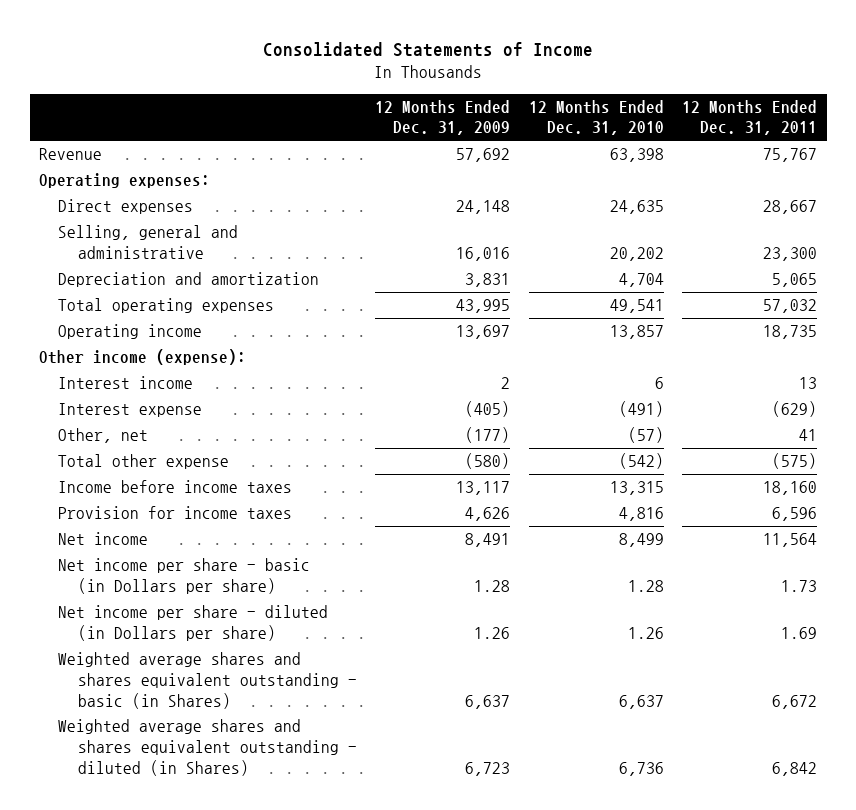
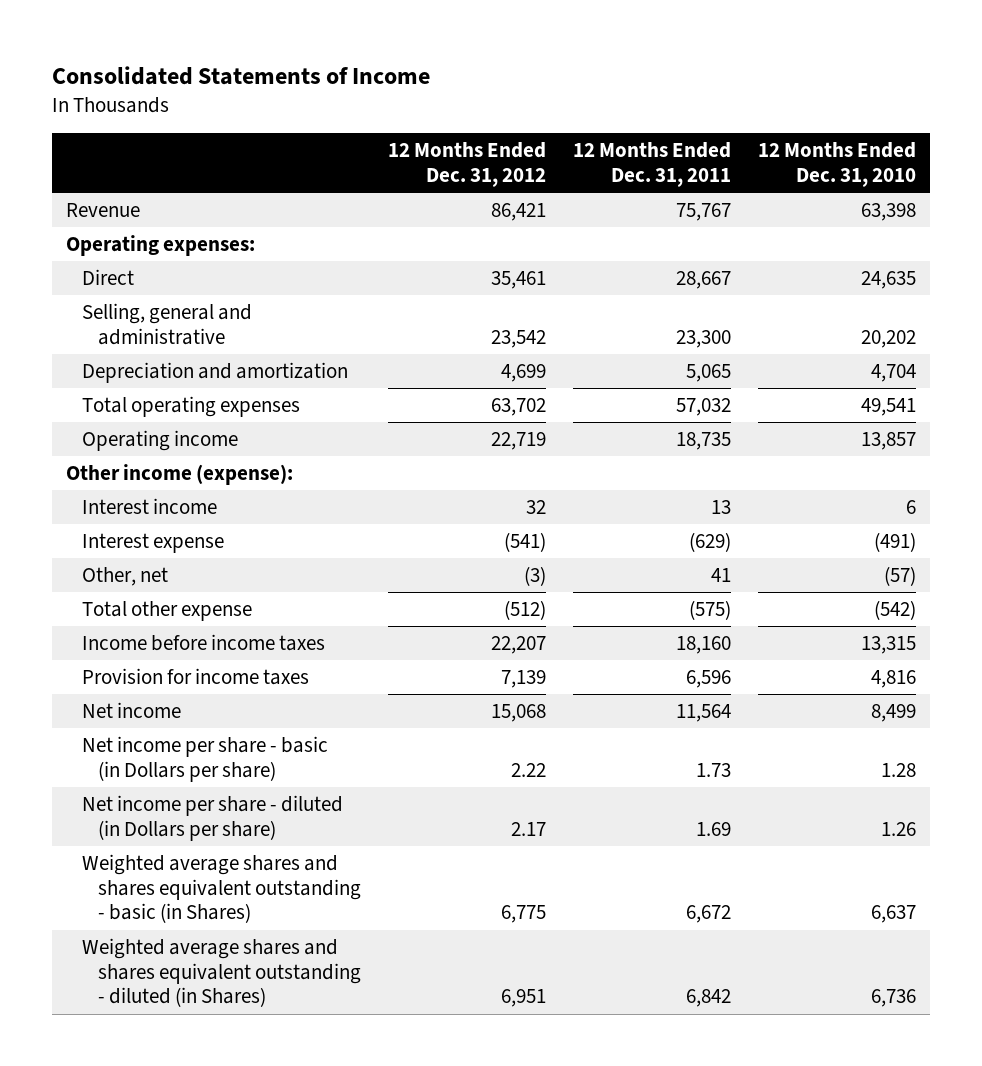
- | 12 Months Ended Dec. 31, 2009 | 12 Months Ended Dec. 31, 2010 | 12 Months Ended Dec. 31, 2011
+ | 12 Months Ended Dec. 31, 2012 | 12 Months Ended Dec. 31, 2011 | 12 Months Ended Dec. 31, 2010
- Direct expenses | 24,148 | 24,635 | 28,667
+ Direct | 35,461 | 28,667 | 24,635

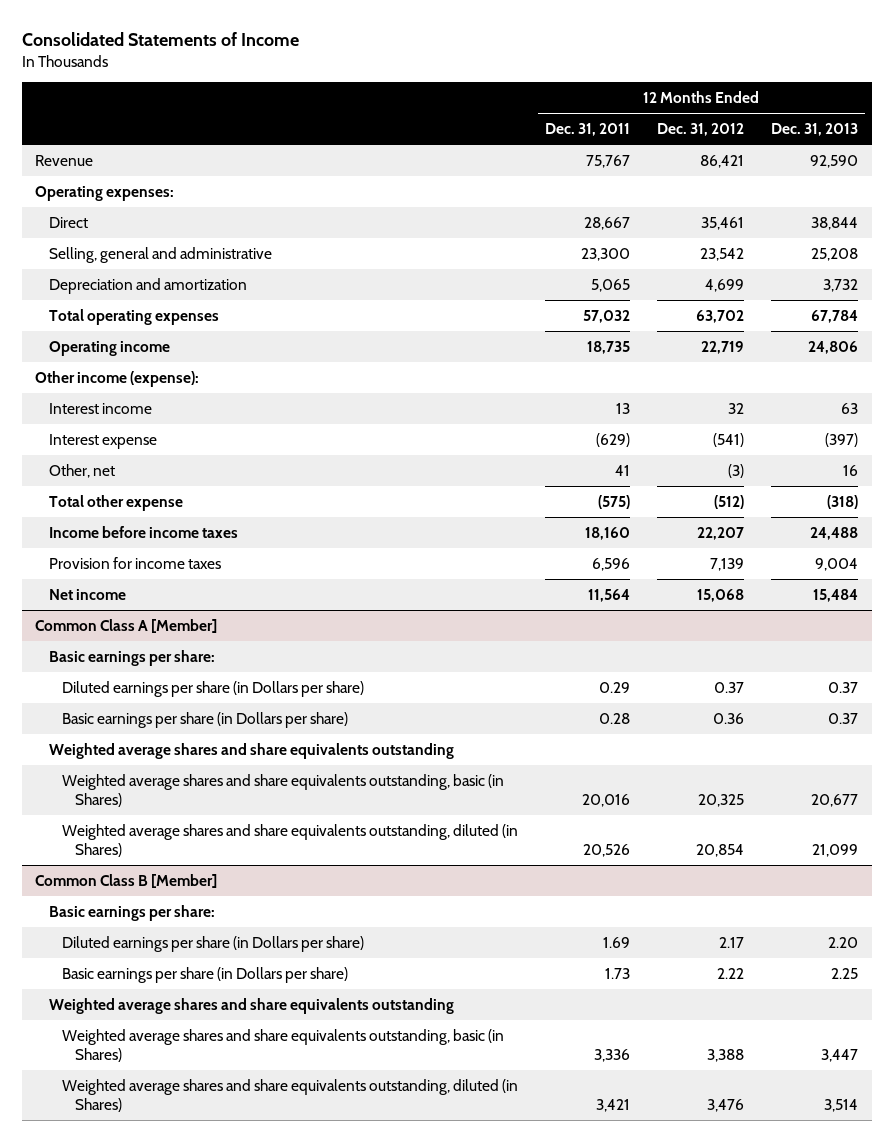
- | 12 Months Ended Dec. 31, 2012 | 12 Months Ended Dec. 31, 2011 | 12 Months Ended Dec. 31, 2010
+ | 12 Months Ended Dec. 31, 2011 | 12 Months Ended Dec. 31, 2012 | 12 Months Ended Dec. 31, 2013
- Net income per share - basic (in Dollars per share) | 2.22 | 1.73 | 1.28
- Net income per share - diluted (in Dollars per share) | 2.17 | 1.69 | 1.26
- Weighted average shares and shares equivalent outstanding - basic (in Shares) | 6,775 | 6,672 | 6,637
- Weighted average shares and shares equivalent outstanding - diluted (in Shares) | 6,951 | 6,842 | 6,736
+ Common Class A [Member]
+ Basic earnings per share:
+ Diluted earnings per share (in Dollars per share) | 0.29 | 0.37 | 0.37
+ Basic earnings per share (in Dollars per share) | 0.28 | 0.36 | 0.37
+ Weighted average shares and share equivalents outstanding
+ Weighted average shares and share equivalents outstanding, basic (in Shares) | 20,016 | 20,325 | 20,677
+ Weighted average shares and share equivalents outstanding, diluted (in Shares) | 20,526 | 20,854 | 21,099
+ Common Class B [Member]
+ Basic earnings per share:
+ Diluted earnings per share (in Dollars per share) | 1.69 | 2.17 | 2.20
+ Basic earnings per share (in Dollars per share) | 1.73 | 2.22 | 2.25
+ Weighted average shares and share equivalents outstanding
+ Weighted average shares and share equivalents outstanding, basic (in Shares) | 3,336 | 3,388 | 3,447
+ Weighted average shares and share equivalents outstanding, diluted (in Shares) | 3,421 | 3,476 | 3,514

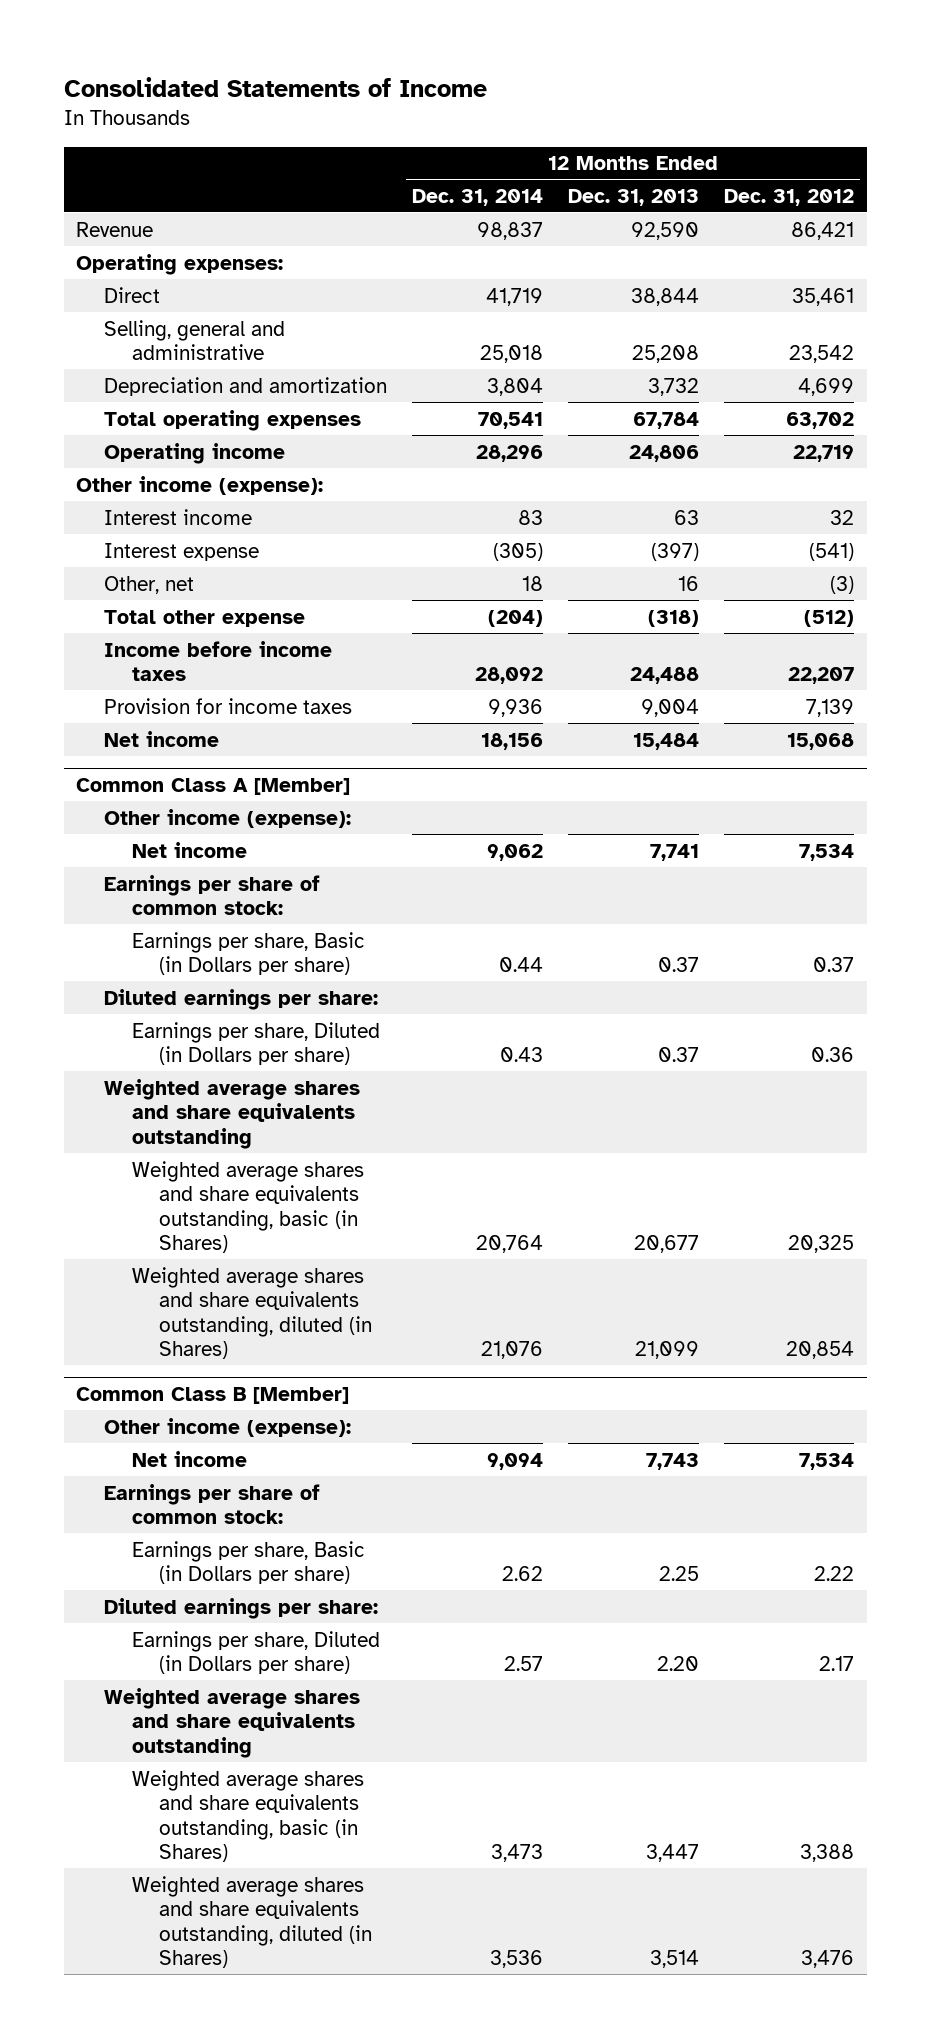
- | 12 Months Ended Dec. 31, 2011 | 12 Months Ended Dec. 31, 2012 | 12 Months Ended Dec. 31, 2013
+ | 12 Months Ended Dec. 31, 2014 | 12 Months Ended Dec. 31, 2013 | 12 Months Ended Dec. 31, 2012
@ Common Class A [Member]
- Basic earnings per share:
- Diluted earnings per share (in Dollars per share) | 0.29 | 0.37 | 0.37
- Basic earnings per share (in Dollars per share) | 0.28 | 0.36 | 0.37
+ Other income (expense):
+ Net income | 9,062 | 7,741 | 7,534
+ Earnings per share of common stock:
+ Earnings per share, Basic (in Dollars per share) | 0.44 | 0.37 | 0.37
+ Diluted earnings per share:
+ Earnings per share, Diluted (in Dollars per share) | 0.43 | 0.37 | 0.36
@ Common Class B [Member]
- Basic earnings per share:
- Diluted earnings per share (in Dollars per share) | 1.69 | 2.17 | 2.20
- Basic earnings per share (in Dollars per share) | 1.73 | 2.22 | 2.25
+ Other income (expense):
+ Net income | 9,094 | 7,743 | 7,534
+ Earnings per share of common stock:
+ Earnings per share, Basic (in Dollars per share) | 2.62 | 2.25 | 2.22
+ Diluted earnings per share:
+ Earnings per share, Diluted (in Dollars per share) | 2.57 | 2.20 | 2.17

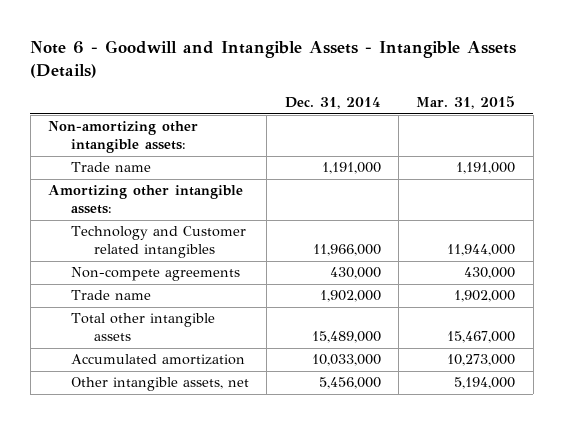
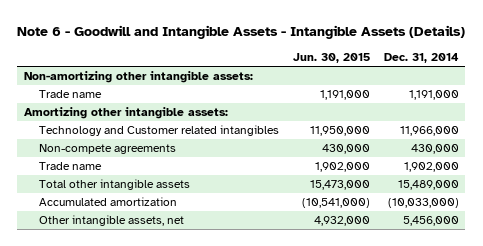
- | Dec. 31, 2014 | Mar. 31, 2015
+ | Jun. 30, 2015 | Dec. 31, 2014
- Accumulated amortization | 10,033,000 | 10,273,000
+ Accumulated amortization | (10,541,000) | (10,033,000)

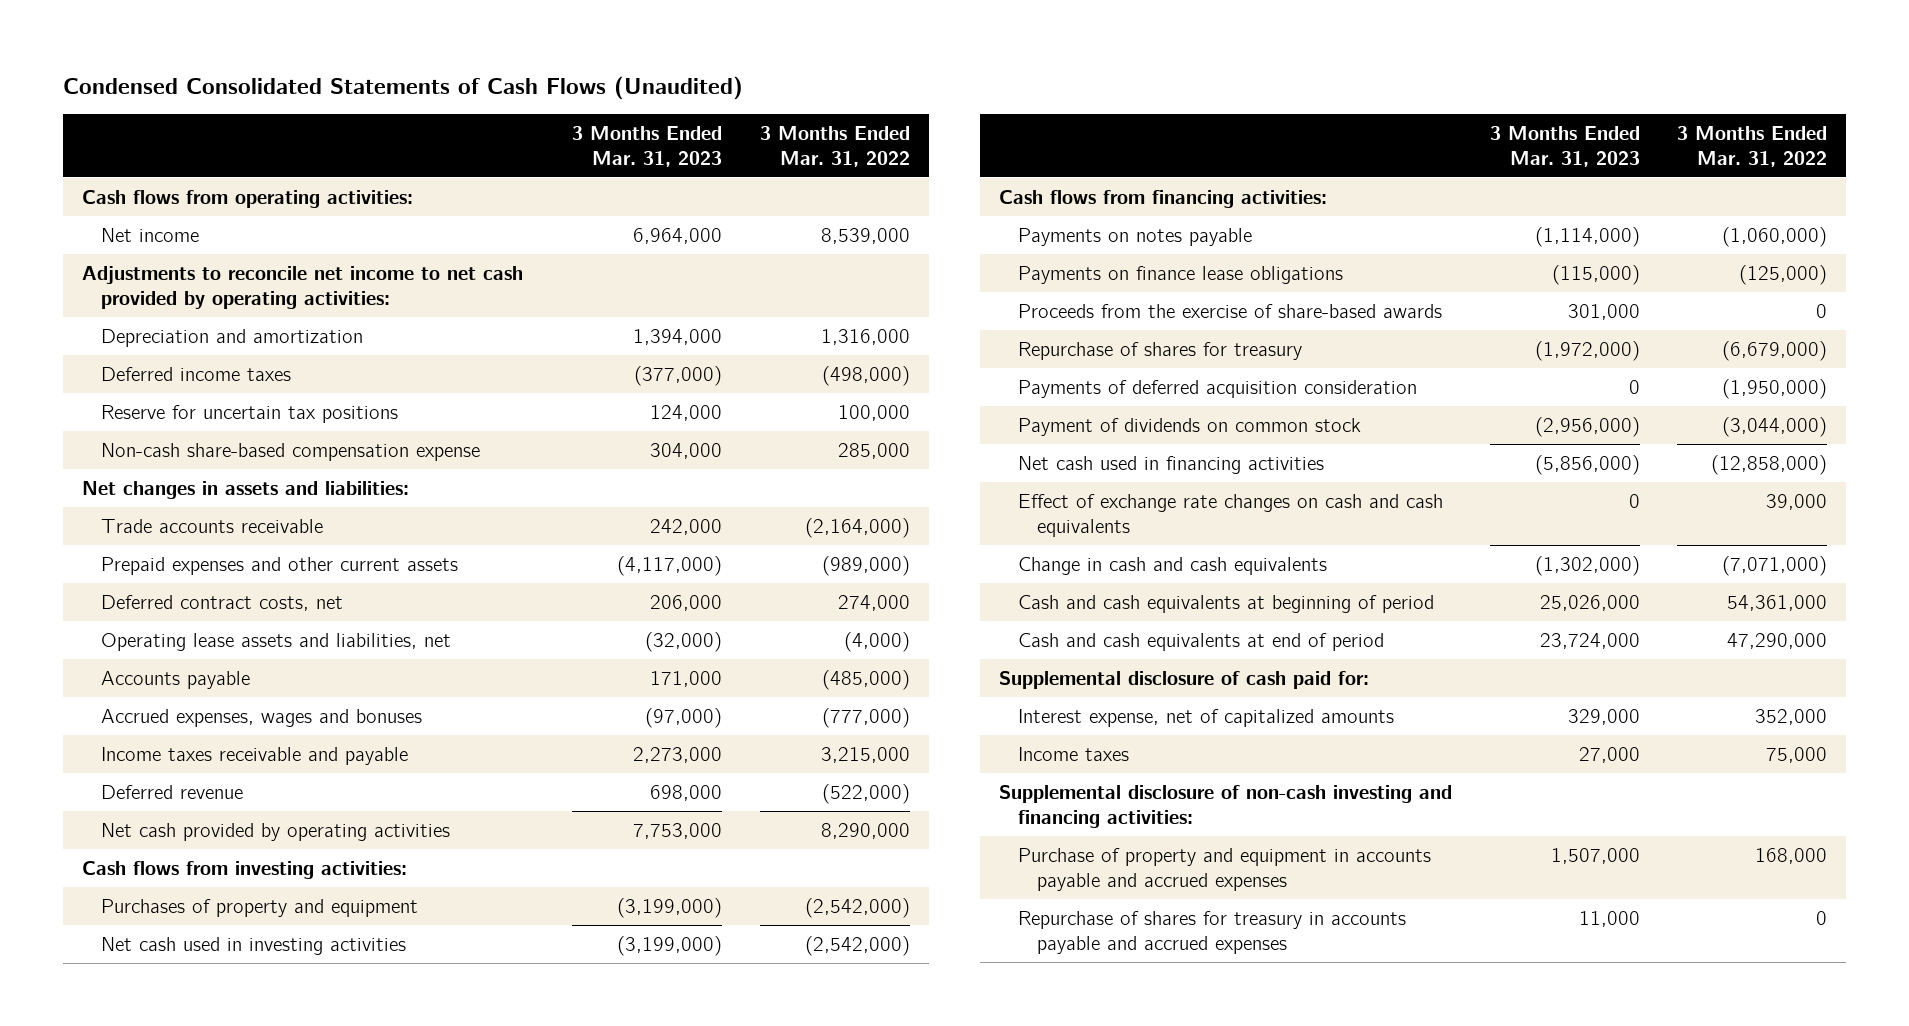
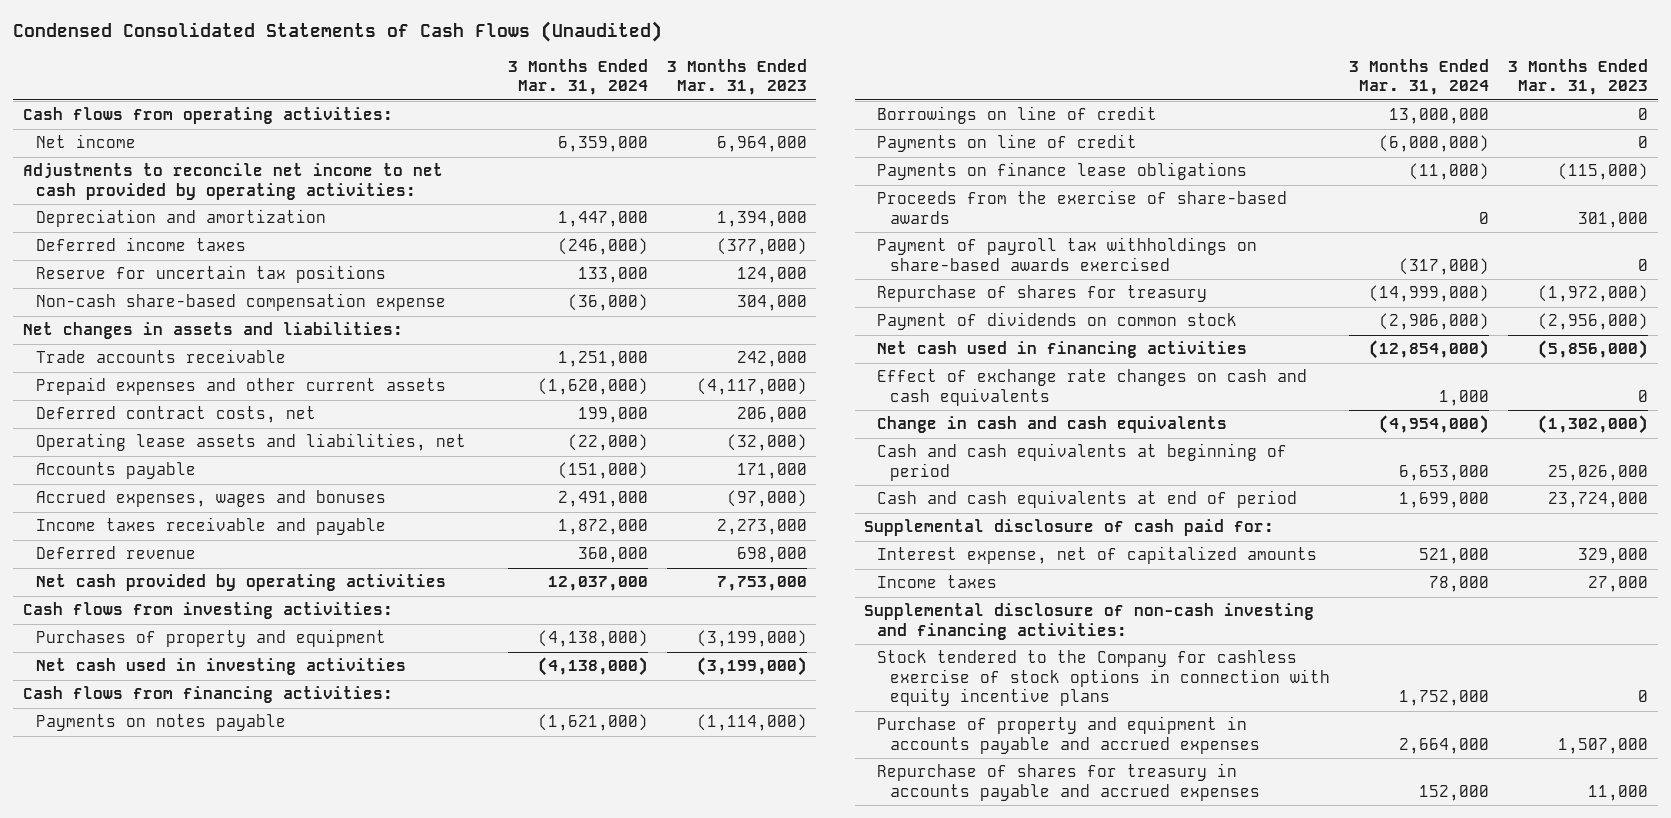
- | 3 Months Ended Mar. 31, 2023 | 3 Months Ended Mar. 31, 2022
+ | 3 Months Ended Mar. 31, 2024 | 3 Months Ended Mar. 31, 2023
+ Borrowings on line of credit | 13,000,000 | 0
+ Payments on line of credit | (6,000,000) | 0
+ Payment of payroll tax withholdings on share-based awards exercised | (317,000) | 0
- Payments of deferred acquisition consideration | 0 | (1,950,000)
+ Stock tendered to the Company for cashless exercise of stock options in connection with equity incentive plans | 1,752,000 | 0

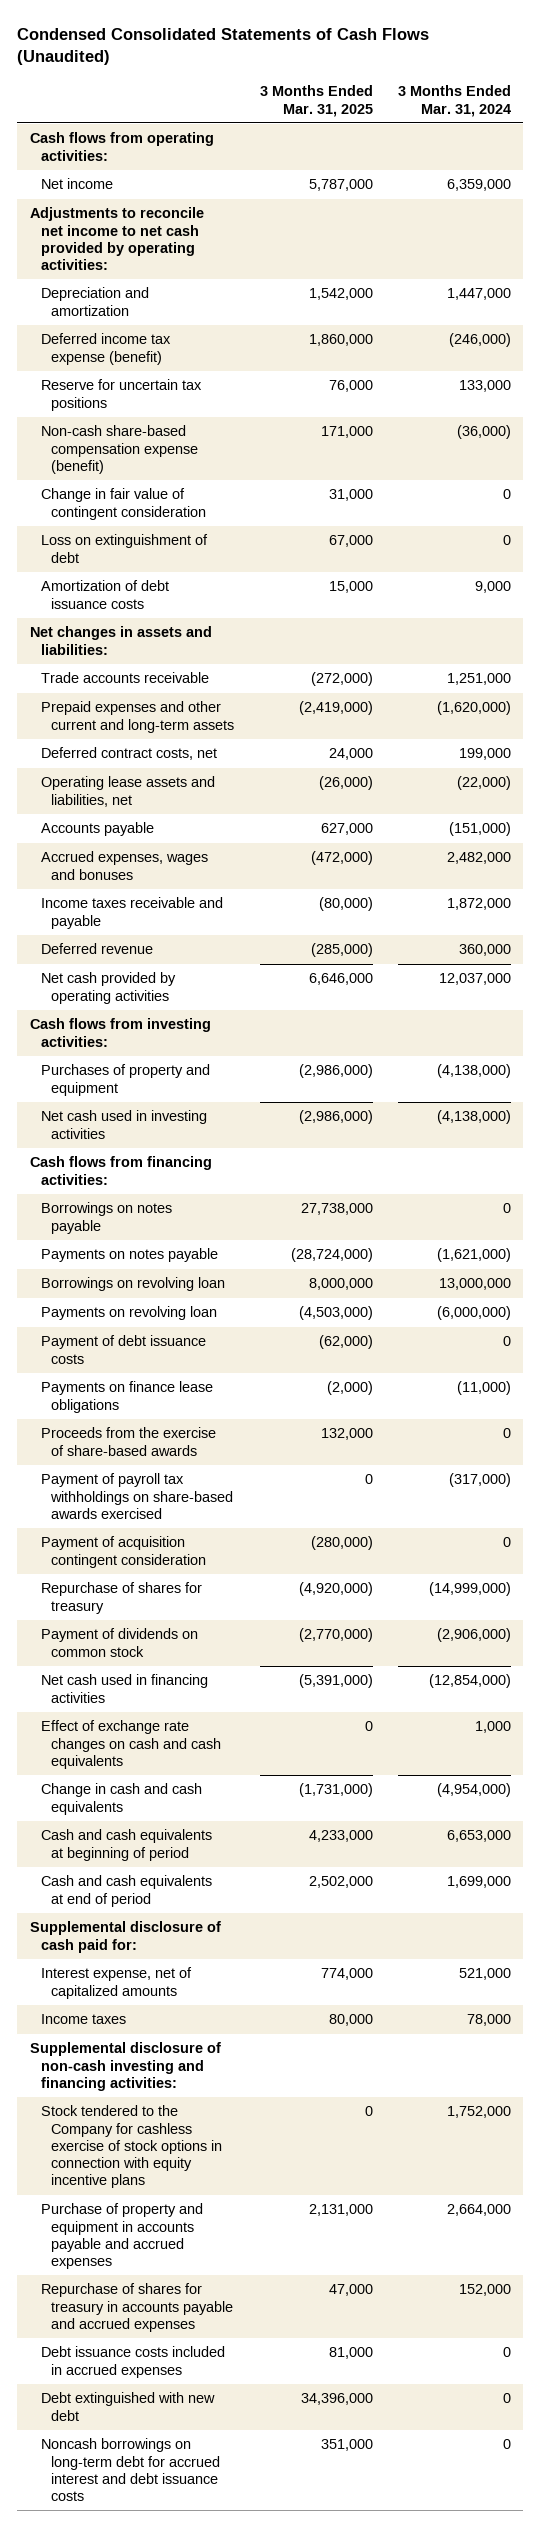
- | 3 Months Ended Mar. 31, 2024 | 3 Months Ended Mar. 31, 2023
+ | 3 Months Ended Mar. 31, 2025 | 3 Months Ended Mar. 31, 2024
- Deferred income taxes | (246,000) | (377,000)
+ Deferred income tax expense (benefit) | 1,860,000 | (246,000)
- Non-cash share-based compensation expense | (36,000) | 304,000
+ Non-cash share-based compensation expense (benefit) | 171,000 | (36,000)
+ Change in fair value of contingent consideration | 31,000 | 0
+ Loss on extinguishment of debt | 67,000 | 0
+ Amortization of debt issuance costs | 15,000 | 9,000
- Prepaid expenses and other current assets | (1,620,000) | (4,117,000)
+ Prepaid expenses and other current and long-term assets | (2,419,000) | (1,620,000)
- Accrued expenses, wages and bonuses | 2,491,000 | (97,000)
+ Accrued expenses, wages and bonuses | (472,000) | 2,482,000
+ Borrowings on notes payable | 27,738,000 | 0
- Borrowings on line of credit | 13,000,000 | 0
- Payments on line of credit | (6,000,000) | 0
+ Borrowings on revolving loan | 8,000,000 | 13,000,000
+ Payments on revolving loan | (4,503,000) | (6,000,000)
+ Payment of debt issuance costs | (62,000) | 0
+ Payment of acquisition contingent consideration | (280,000) | 0
+ Debt issuance costs included in accrued expenses | 81,000 | 0
+ Debt extinguished with new debt | 34,396,000 | 0
+ Noncash borrowings on long-term debt for accrued interest and debt issuance costs | 351,000 | 0

